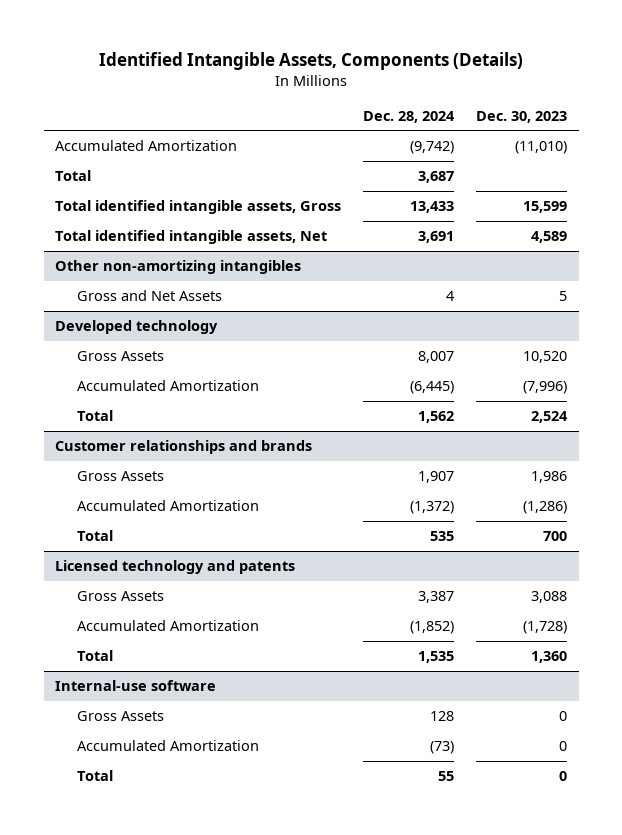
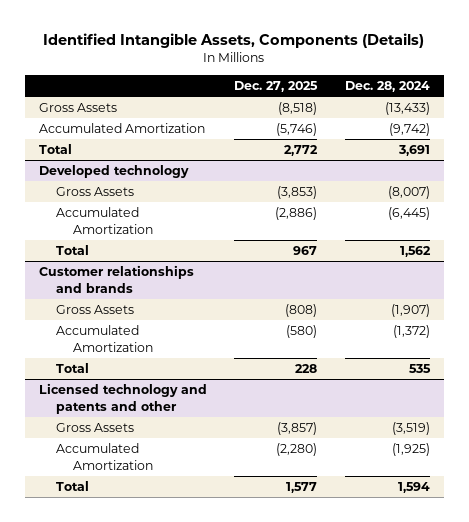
- | Dec. 28, 2024 | Dec. 30, 2023
+ | Dec. 27, 2025 | Dec. 28, 2024
+ Gross Assets | (8,518) | (13,433)
- Total | 3,687 |
- Total identified intangible assets, Gross | 13,433 | 15,599
- Total identified intangible assets, Net | 3,691 | 4,589
- Other non-amortizing intangibles
- Gross and Net Assets | 4 | 5
+ Total | 2,772 | 3,691
@ Developed technology
- Gross Assets | 8,007 | 10,520
+ Gross Assets | (3,853) | (8,007)
@ Customer relationships and brands
- Gross Assets | 1,907 | 1,986
+ Gross Assets | (808) | (1,907)
- Licensed technology and patents
- Gross Assets | 3,387 | 3,088
- Accumulated Amortization | (1,852) | (1,728)
- Total | 1,535 | 1,360
- Internal-use software
- Gross Assets | 128 | 0
- Accumulated Amortization | (73) | 0
- Total | 55 | 0
+ Licensed technology and patents and other
+ Gross Assets | (3,857) | (3,519)
+ Accumulated Amortization | (2,280) | (1,925)
+ Total | 1,577 | 1,594

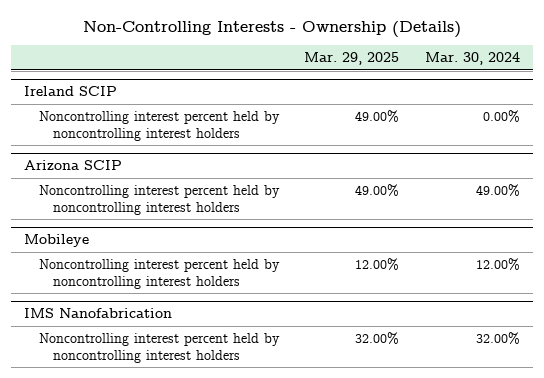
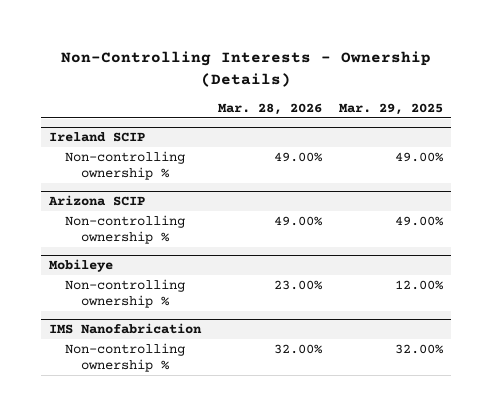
- | Mar. 29, 2025 | Mar. 30, 2024
+ | Mar. 28, 2026 | Mar. 29, 2025
@ Ireland SCIP
- Noncontrolling interest percent held by noncontrolling interest holders | 49.00% | 0.00%
+ Non-controlling ownership % | 49.00% | 49.00%
@ Arizona SCIP
- Noncontrolling interest percent held by noncontrolling interest holders | 49.00% | 49.00%
+ Non-controlling ownership % | 49.00% | 49.00%
@ Mobileye
- Noncontrolling interest percent held by noncontrolling interest holders | 12.00% | 12.00%
+ Non-controlling ownership % | 23.00% | 12.00%
@ IMS Nanofabrication
- Noncontrolling interest percent held by noncontrolling interest holders | 32.00% | 32.00%
+ Non-controlling ownership % | 32.00% | 32.00%

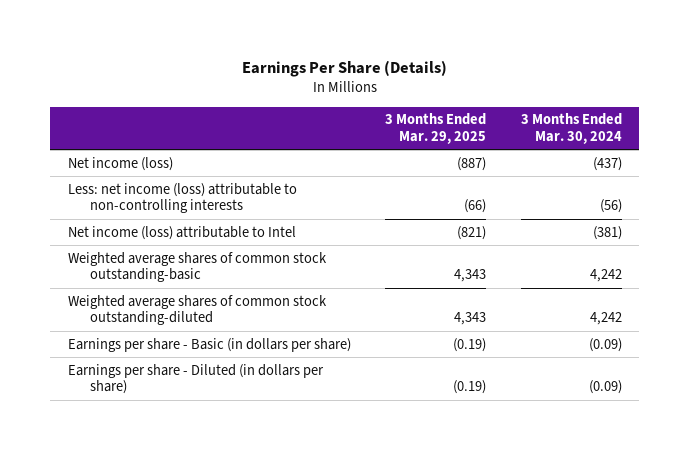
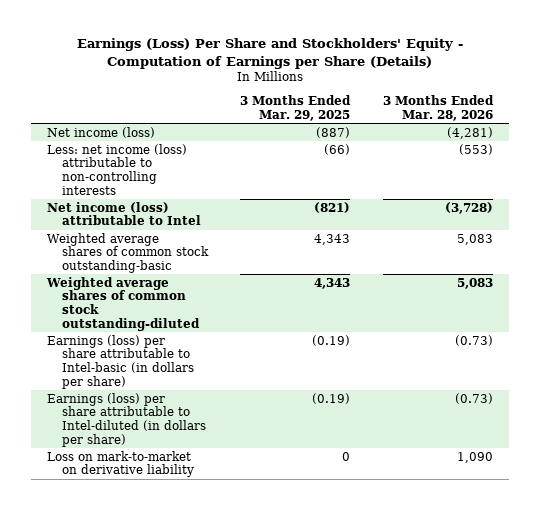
- Earnings Per Share (Details)
+ Earnings (Loss) Per Share and Stockholders' Equity - Computation of Earnings per Share (Details)
- | 3 Months Ended Mar. 29, 2025 | 3 Months Ended Mar. 30, 2024
+ | 3 Months Ended Mar. 29, 2025 | 3 Months Ended Mar. 28, 2026
- Earnings per share - Basic (in dollars per share) | (0.19) | (0.09)
- Earnings per share - Diluted (in dollars per share) | (0.19) | (0.09)
+ Earnings (loss) per share attributable to Intel-basic (in dollars per share) | (0.19) | (0.73)
+ Earnings (loss) per share attributable to Intel-diluted (in dollars per share) | (0.19) | (0.73)
+ Loss on mark-to-market on derivative liability | 0 | 1,090

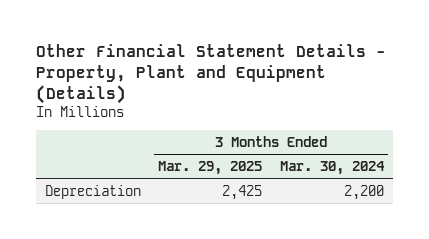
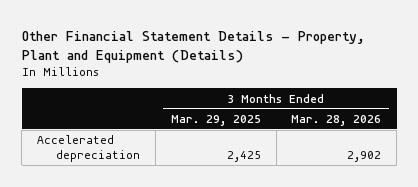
- | 3 Months Ended Mar. 29, 2025 | 3 Months Ended Mar. 30, 2024
+ | 3 Months Ended Mar. 29, 2025 | 3 Months Ended Mar. 28, 2026
- Depreciation | 2,425 | 2,200
+ Accelerated depreciation | 2,425 | 2,902

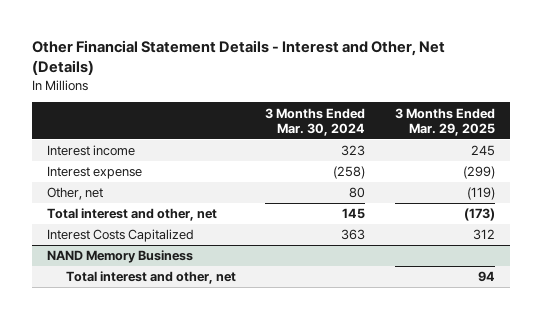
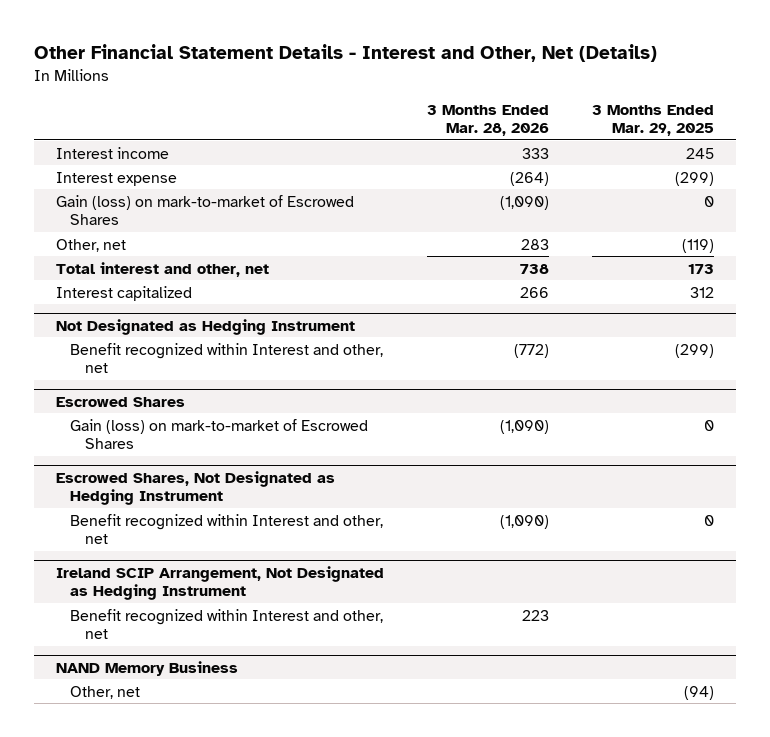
- | 3 Months Ended Mar. 30, 2024 | 3 Months Ended Mar. 29, 2025
+ | 3 Months Ended Mar. 28, 2026 | 3 Months Ended Mar. 29, 2025
+ Gain (loss) on mark-to-market of Escrowed Shares | (1,090) | 0
- Total interest and other, net | 145 | (173)
- Interest Costs Capitalized | 363 | 312
+ Total interest and other, net | 738 | 173
+ Interest capitalized | 266 | 312
+ Not Designated as Hedging Instrument
+ Benefit recognized within Interest and other, net | (772) | (299)
+ Escrowed Shares
+ Gain (loss) on mark-to-market of Escrowed Shares | (1,090) | 0
+ Escrowed Shares, Not Designated as Hedging Instrument
+ Benefit recognized within Interest and other, net | (1,090) | 0
+ Ireland SCIP Arrangement, Not Designated as Hedging Instrument
+ Benefit recognized within Interest and other, net | 223 |
@ NAND Memory Business
- Total interest and other, net | | 94
+ Other, net | | (94)

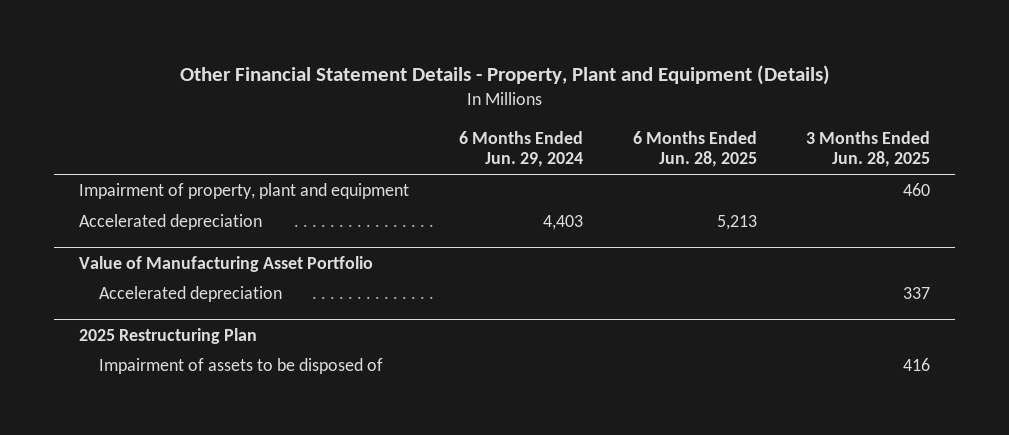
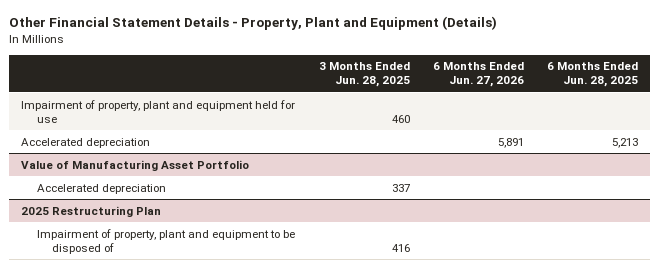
- | 6 Months Ended Jun. 29, 2024 | 6 Months Ended Jun. 28, 2025 | 3 Months Ended Jun. 28, 2025
+ | 3 Months Ended Jun. 28, 2025 | 6 Months Ended Jun. 27, 2026 | 6 Months Ended Jun. 28, 2025
- Impairment of property, plant and equipment | | | 460
+ Impairment of property, plant and equipment held for use | 460 | |
@ 2025 Restructuring Plan
- Impairment of assets to be disposed of | | | 416
+ Impairment of property, plant and equipment to be disposed of | 416 | |

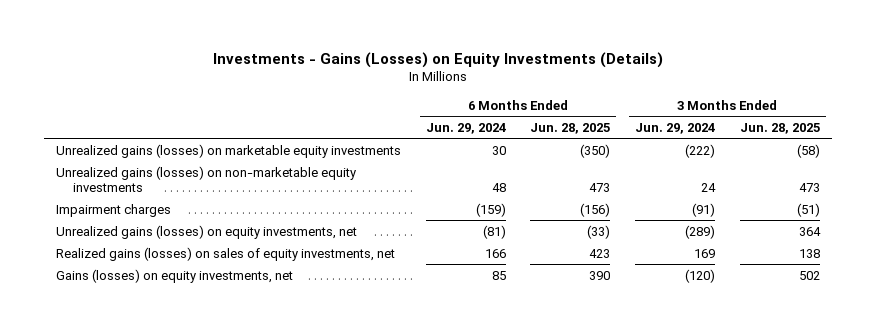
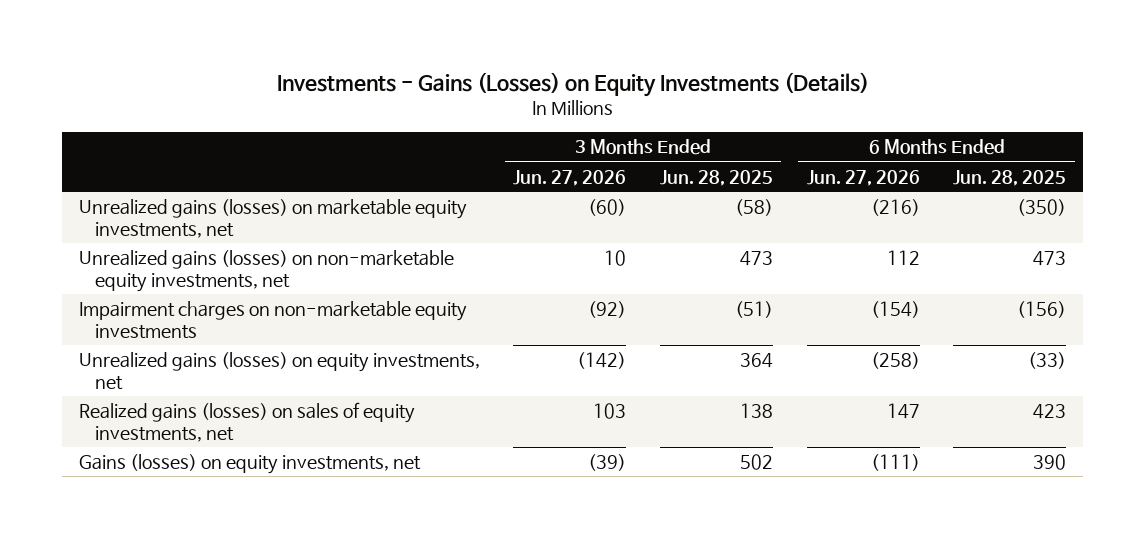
- | 6 Months Ended Jun. 29, 2024 | 6 Months Ended Jun. 28, 2025 | 3 Months Ended Jun. 29, 2024 | 3 Months Ended Jun. 28, 2025
+ | 3 Months Ended Jun. 27, 2026 | 3 Months Ended Jun. 28, 2025 | 6 Months Ended Jun. 27, 2026 | 6 Months Ended Jun. 28, 2025
- Unrealized gains (losses) on marketable equity investments | 30 | (350) | (222) | (58)
- Unrealized gains (losses) on non-marketable equity investments | 48 | 473 | 24 | 473
- Impairment charges | (159) | (156) | (91) | (51)
+ Unrealized gains (losses) on marketable equity investments, net | (60) | (58) | (216) | (350)
+ Unrealized gains (losses) on non-marketable equity investments, net | 10 | 473 | 112 | 473
+ Impairment charges on non-marketable equity investments | (92) | (51) | (154) | (156)

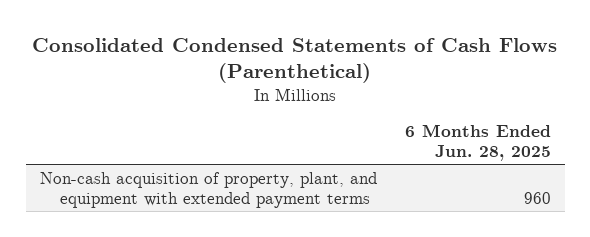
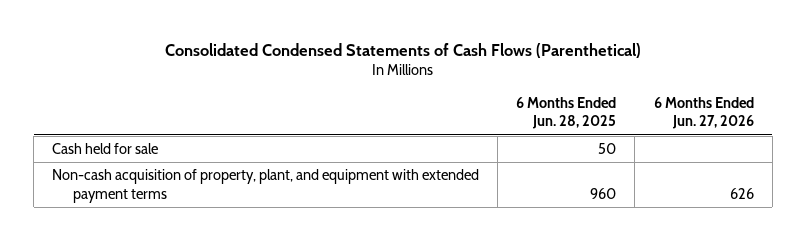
- | 6 Months Ended Jun. 28, 2025
+ | 6 Months Ended Jun. 28, 2025 | 6 Months Ended Jun. 27, 2026
+ Cash held for sale | 50 |

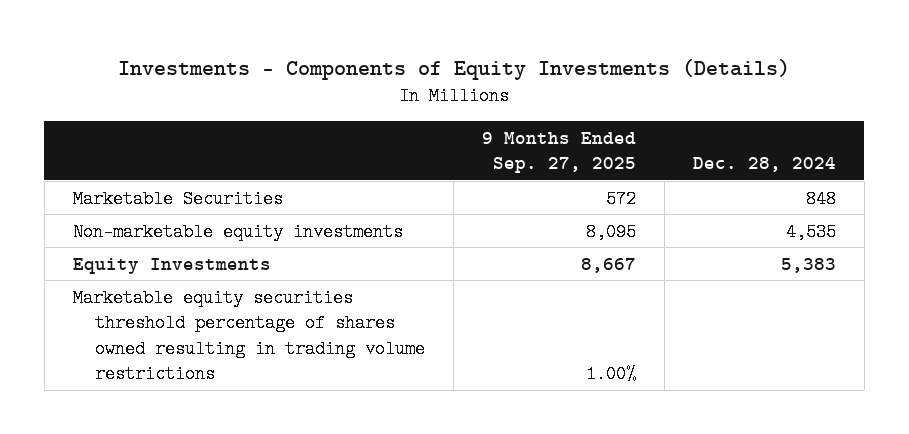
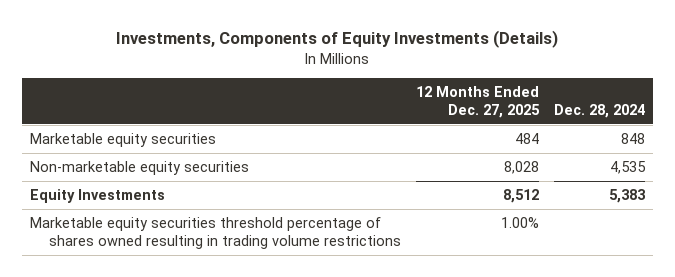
- Investments - Components of Equity Investments (Details)
+ Investments, Components of Equity Investments (Details)
- | 9 Months Ended Sep. 27, 2025 | Dec. 28, 2024
+ | 12 Months Ended Dec. 27, 2025 | Dec. 28, 2024
- Marketable Securities | 572 | 848
- Non-marketable equity investments | 8,095 | 4,535
+ Marketable equity securities | 484 | 848
+ Non-marketable equity securities | 8,028 | 4,535

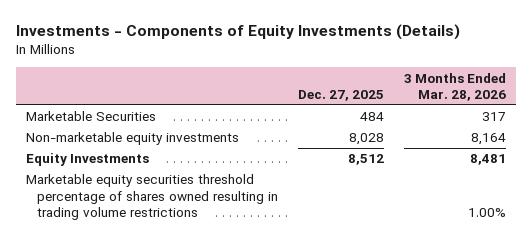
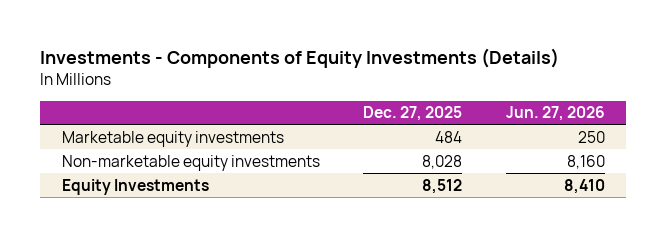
- | Dec. 27, 2025 | 3 Months Ended Mar. 28, 2026
+ | Dec. 27, 2025 | Jun. 27, 2026
- Marketable Securities | 484 | 317
+ Marketable equity investments | 484 | 250
- Marketable equity securities threshold percentage of shares owned resulting in trading volume restrictions | | 1.00%

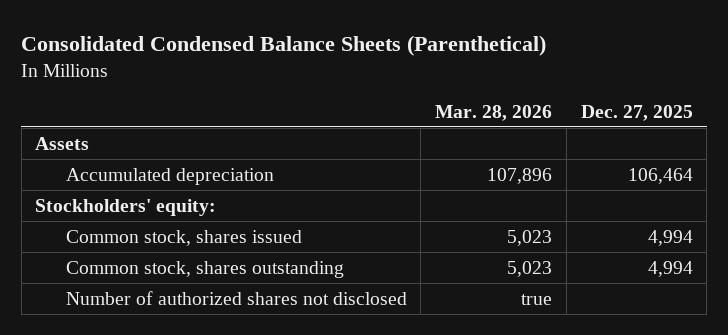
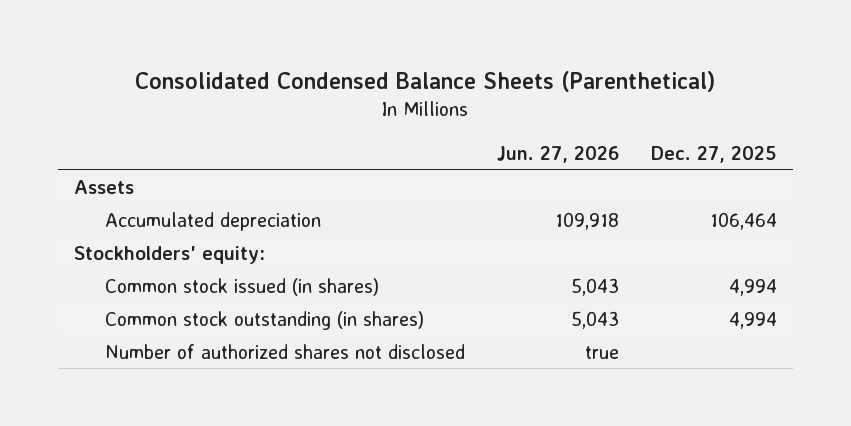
- | Mar. 28, 2026 | Dec. 27, 2025
+ | Jun. 27, 2026 | Dec. 27, 2025
- Common stock, shares issued | 5,023 | 4,994
- Common stock, shares outstanding | 5,023 | 4,994
+ Common stock issued (in shares) | 5,043 | 4,994
+ Common stock outstanding (in shares) | 5,043 | 4,994

